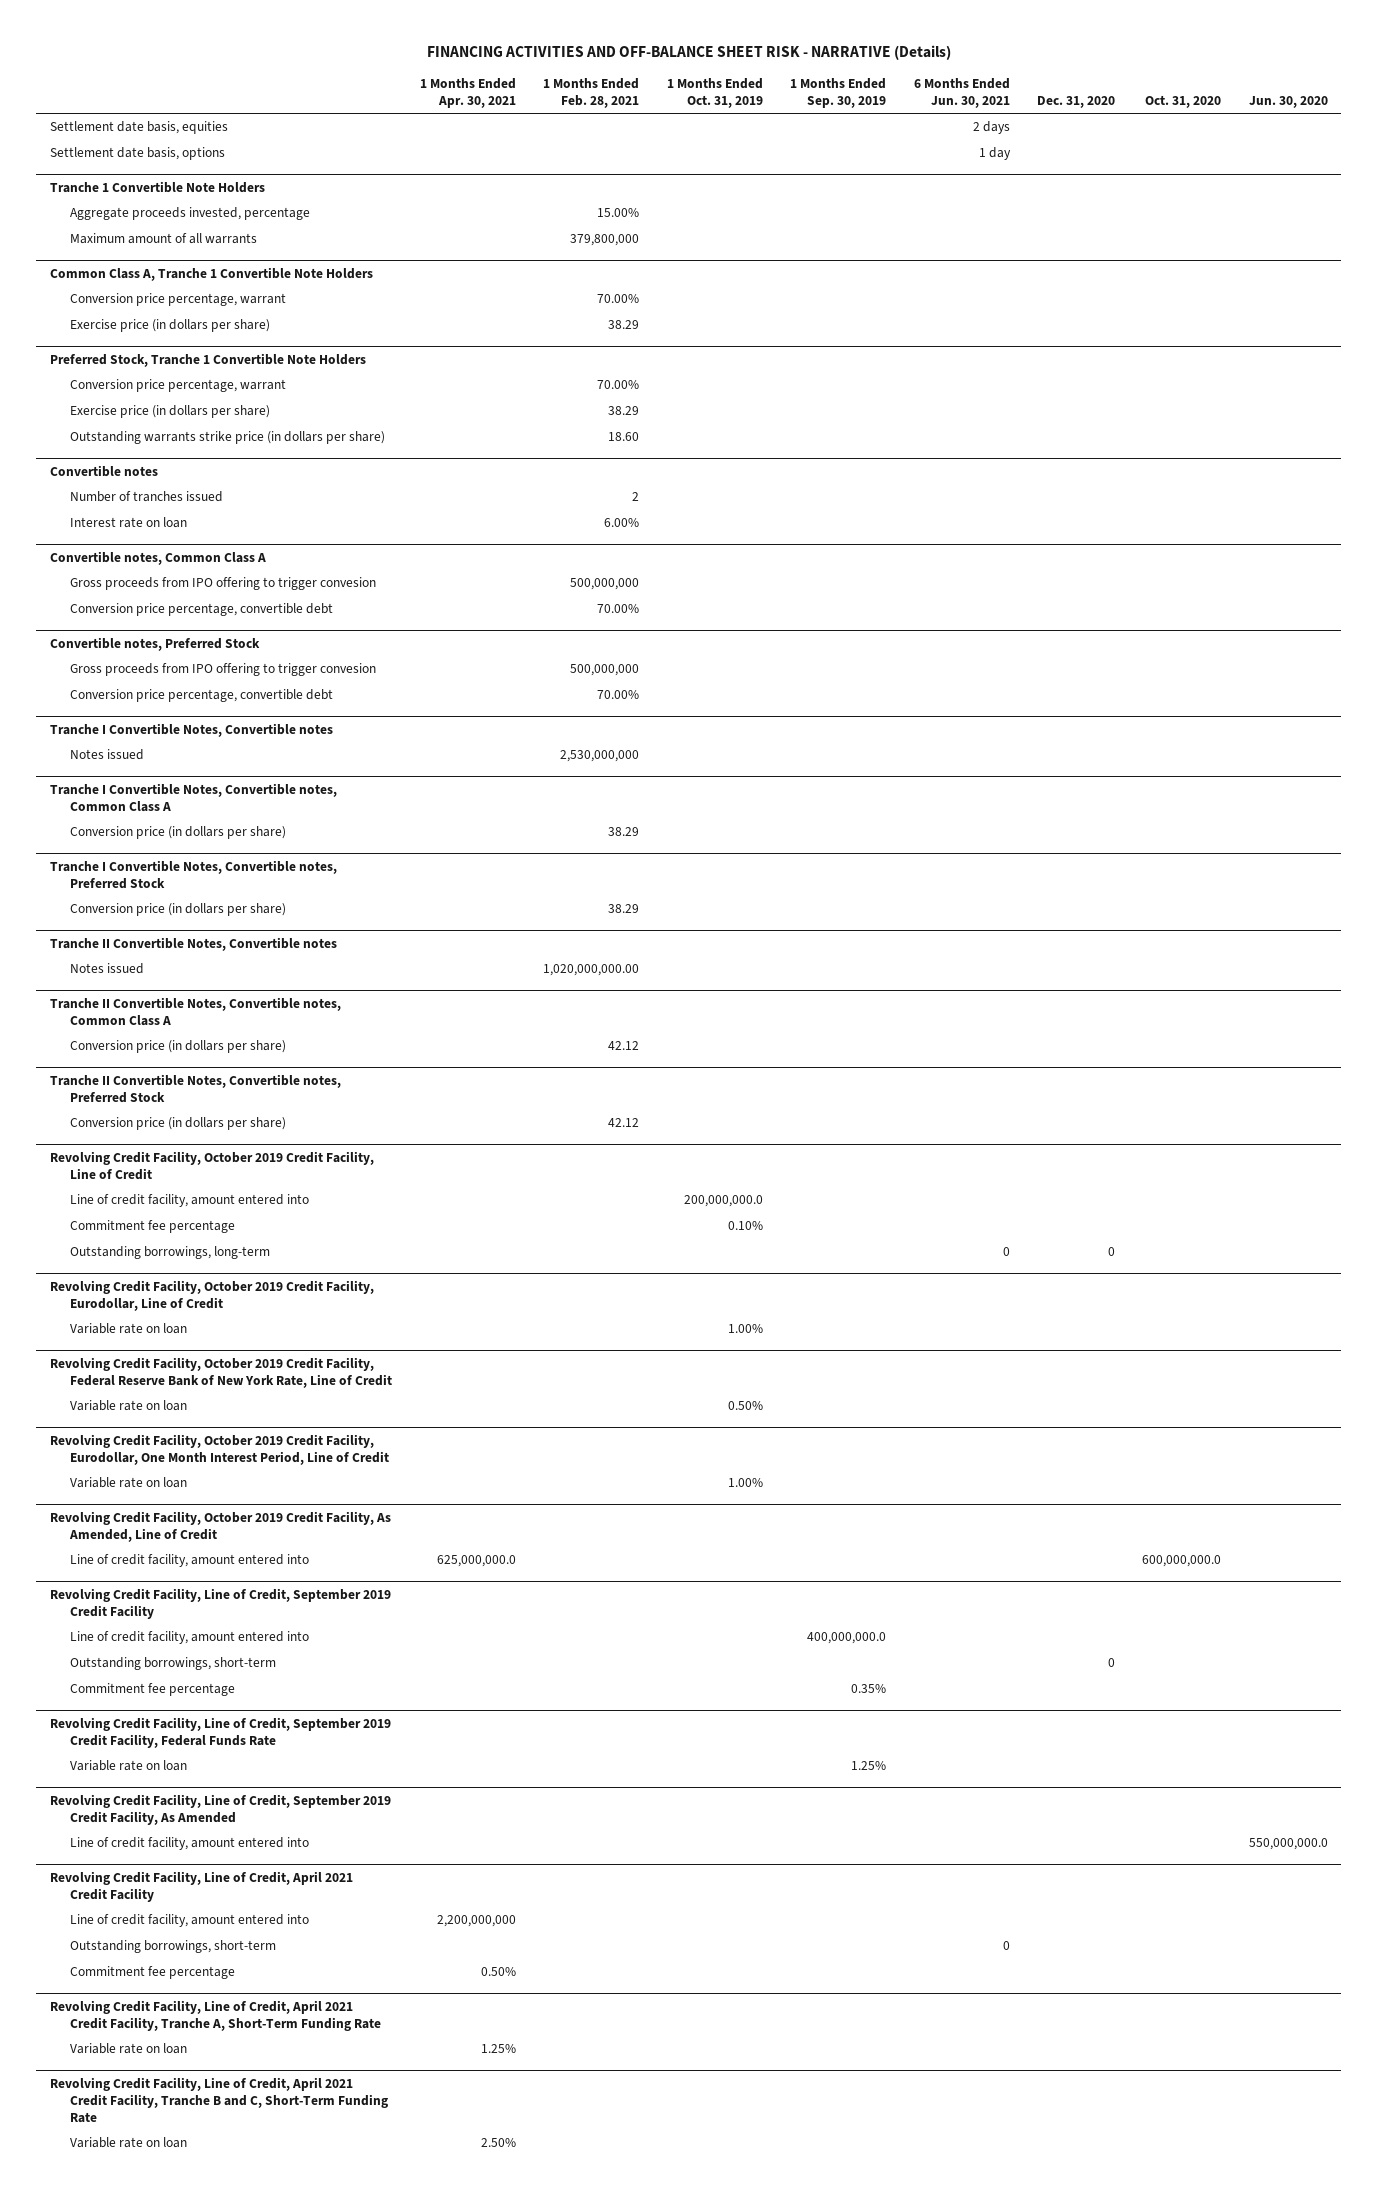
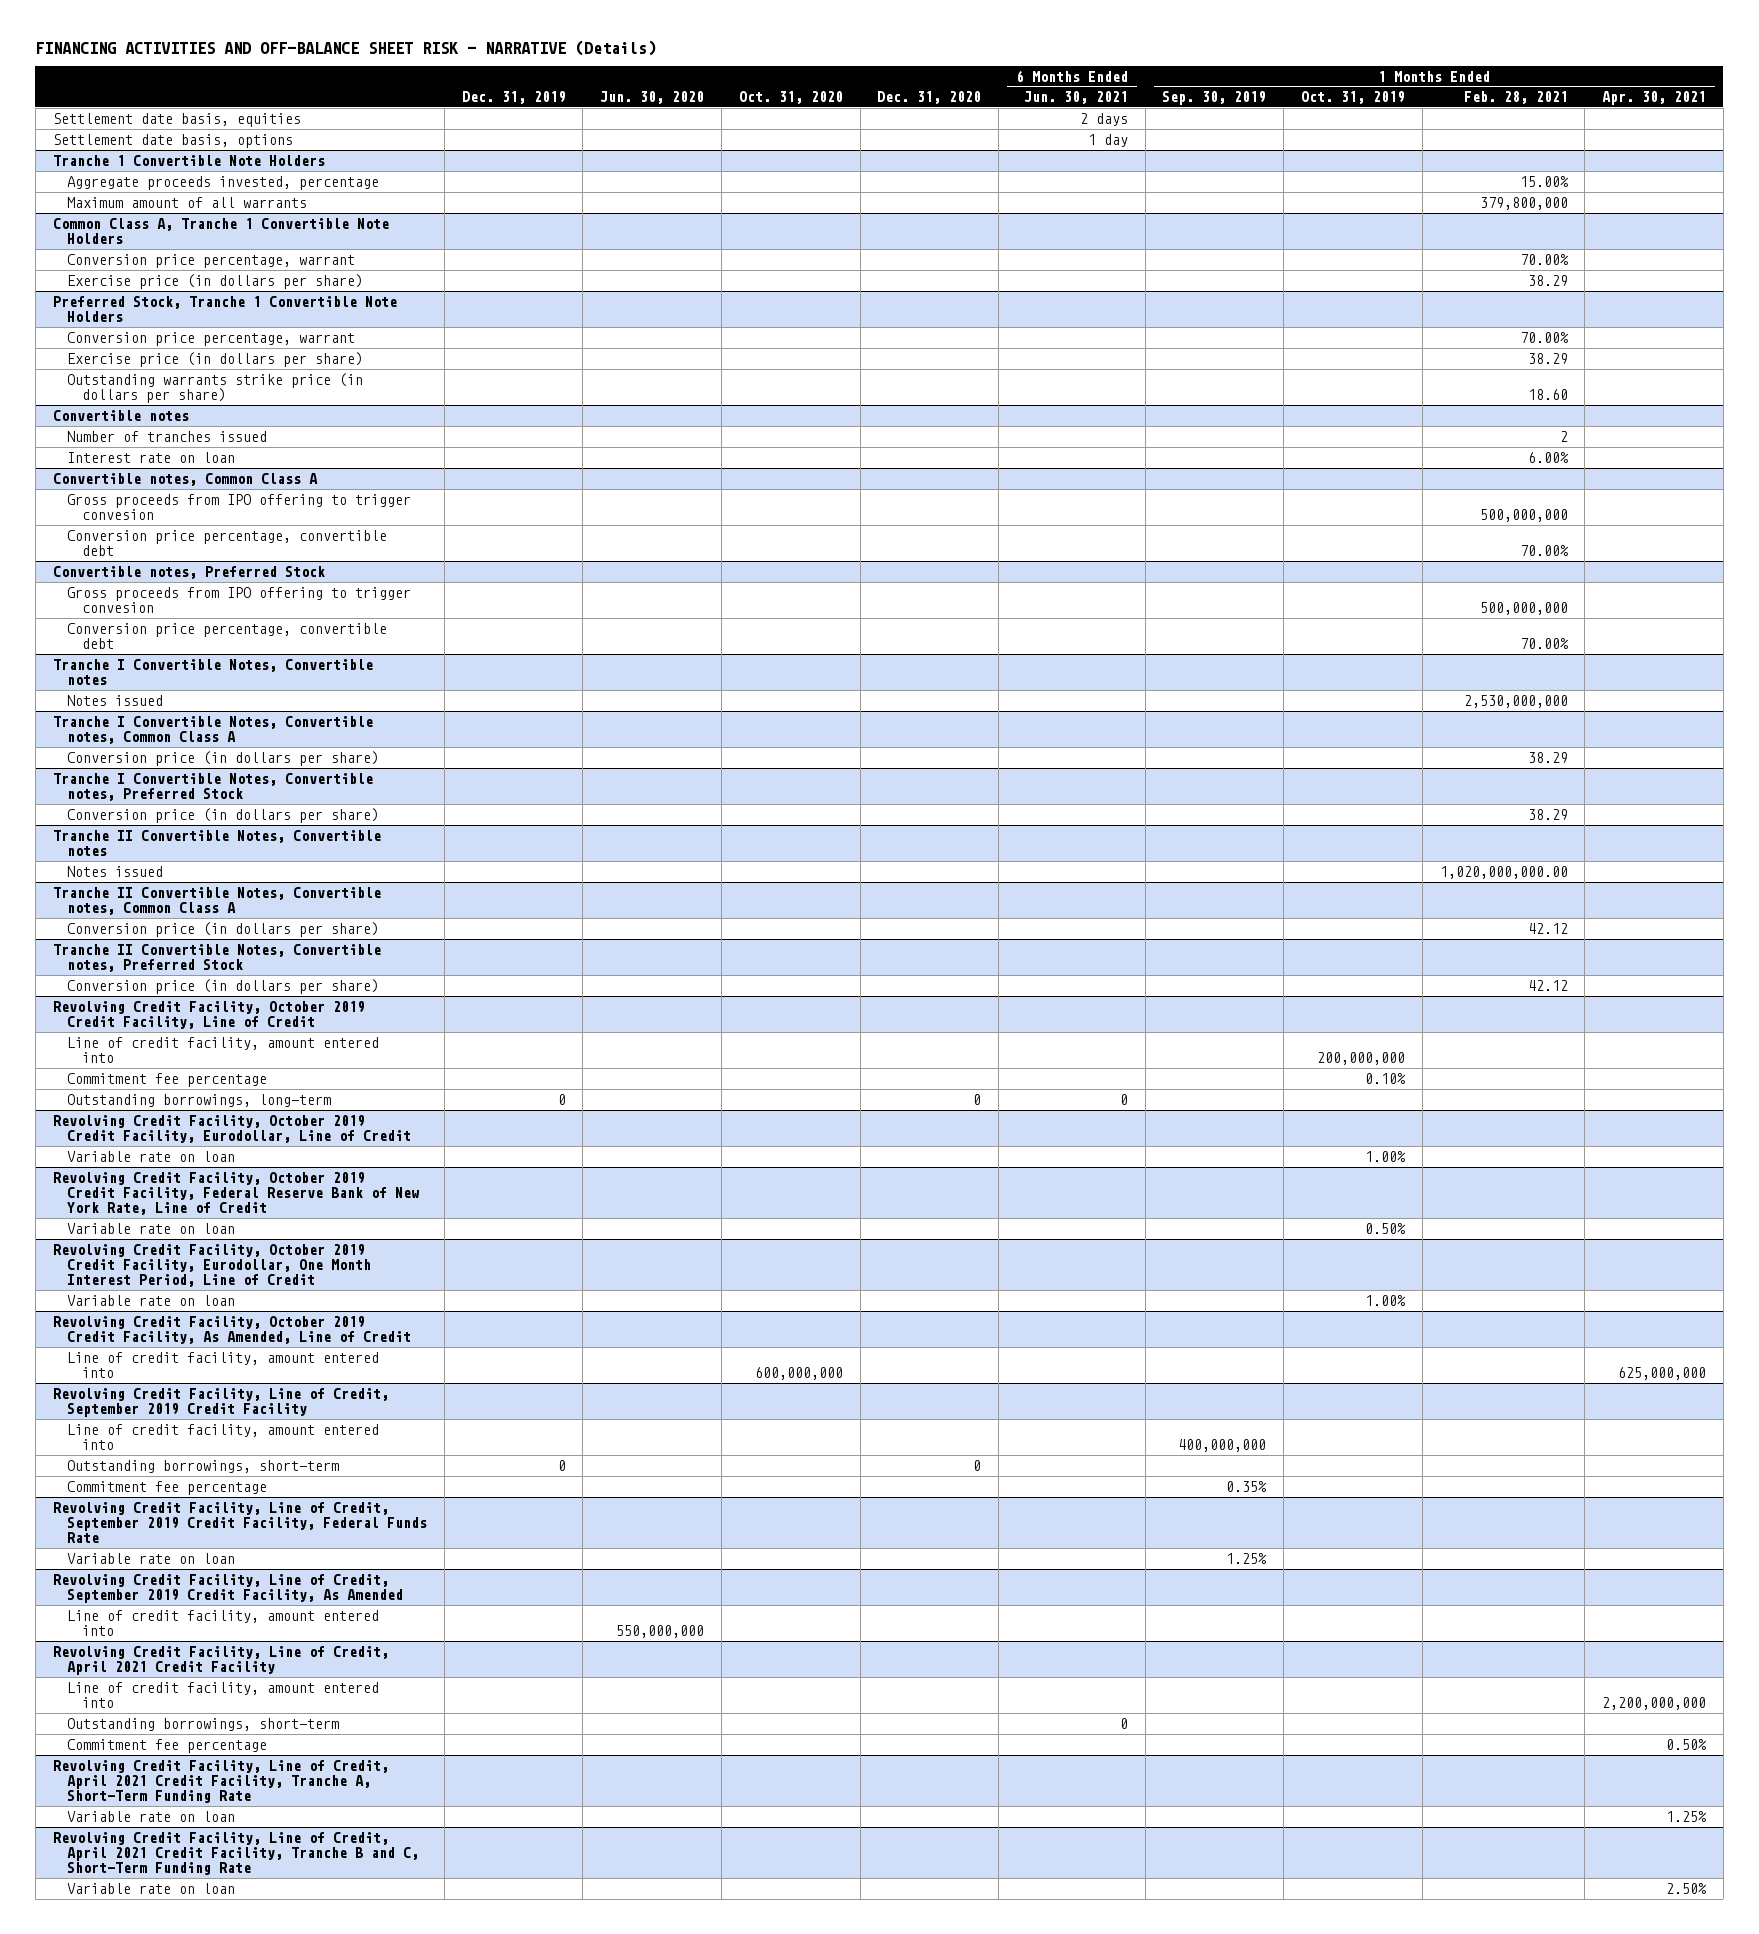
- | 1 Months Ended Apr. 30, 2021 | 1 Months Ended Feb. 28, 2021 | 1 Months Ended Oct. 31, 2019 | 1 Months Ended Sep. 30, 2019 | 6 Months Ended Jun. 30, 2021 | Dec. 31, 2020 | Oct. 31, 2020 | Jun. 30, 2020
+ | Dec. 31, 2019 | Jun. 30, 2020 | Oct. 31, 2020 | Dec. 31, 2020 | 6 Months Ended Jun. 30, 2021 | 1 Months Ended Sep. 30, 2019 | 1 Months Ended Oct. 31, 2019 | 1 Months Ended Feb. 28, 2021 | 1 Months Ended Apr. 30, 2021
@ Revolving Credit Facility, October 2019 Credit Facility, Line of Credit
- Line of credit facility, amount entered into | | | 200,000,000.0 | | | | |
+ Line of credit facility, amount entered into | | | | | | | 200,000,000 | |
@ Revolving Credit Facility, October 2019 Credit Facility, As Amended, Line of Credit
- Line of credit facility, amount entered into | 625,000,000.0 | | | | | | 600,000,000.0 |
+ Line of credit facility, amount entered into | | | 600,000,000 | | | | | | 625,000,000
@ Revolving Credit Facility, Line of Credit, September 2019 Credit Facility
- Line of credit facility, amount entered into | | | | 400,000,000.0 | | | |
+ Line of credit facility, amount entered into | | | | | | 400,000,000 | | |
@ Revolving Credit Facility, Line of Credit, September 2019 Credit Facility, As Amended
- Line of credit facility, amount entered into | | | | | | | | 550,000,000.0
+ Line of credit facility, amount entered into | | 550,000,000 | | | | | | |

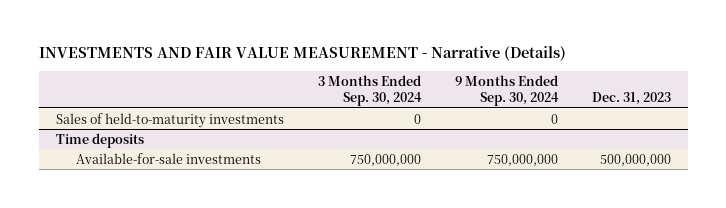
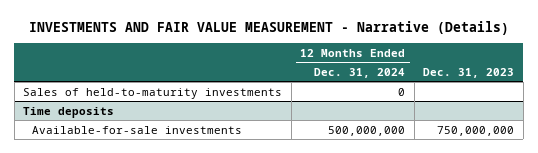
- | 3 Months Ended Sep. 30, 2024 | 9 Months Ended Sep. 30, 2024 | Dec. 31, 2023
+ | 12 Months Ended Dec. 31, 2024 | Dec. 31, 2023
@ Time deposits
- Available-for-sale investments | 750,000,000 | 750,000,000 | 500,000,000
+ Available-for-sale investments | 500,000,000 | 750,000,000

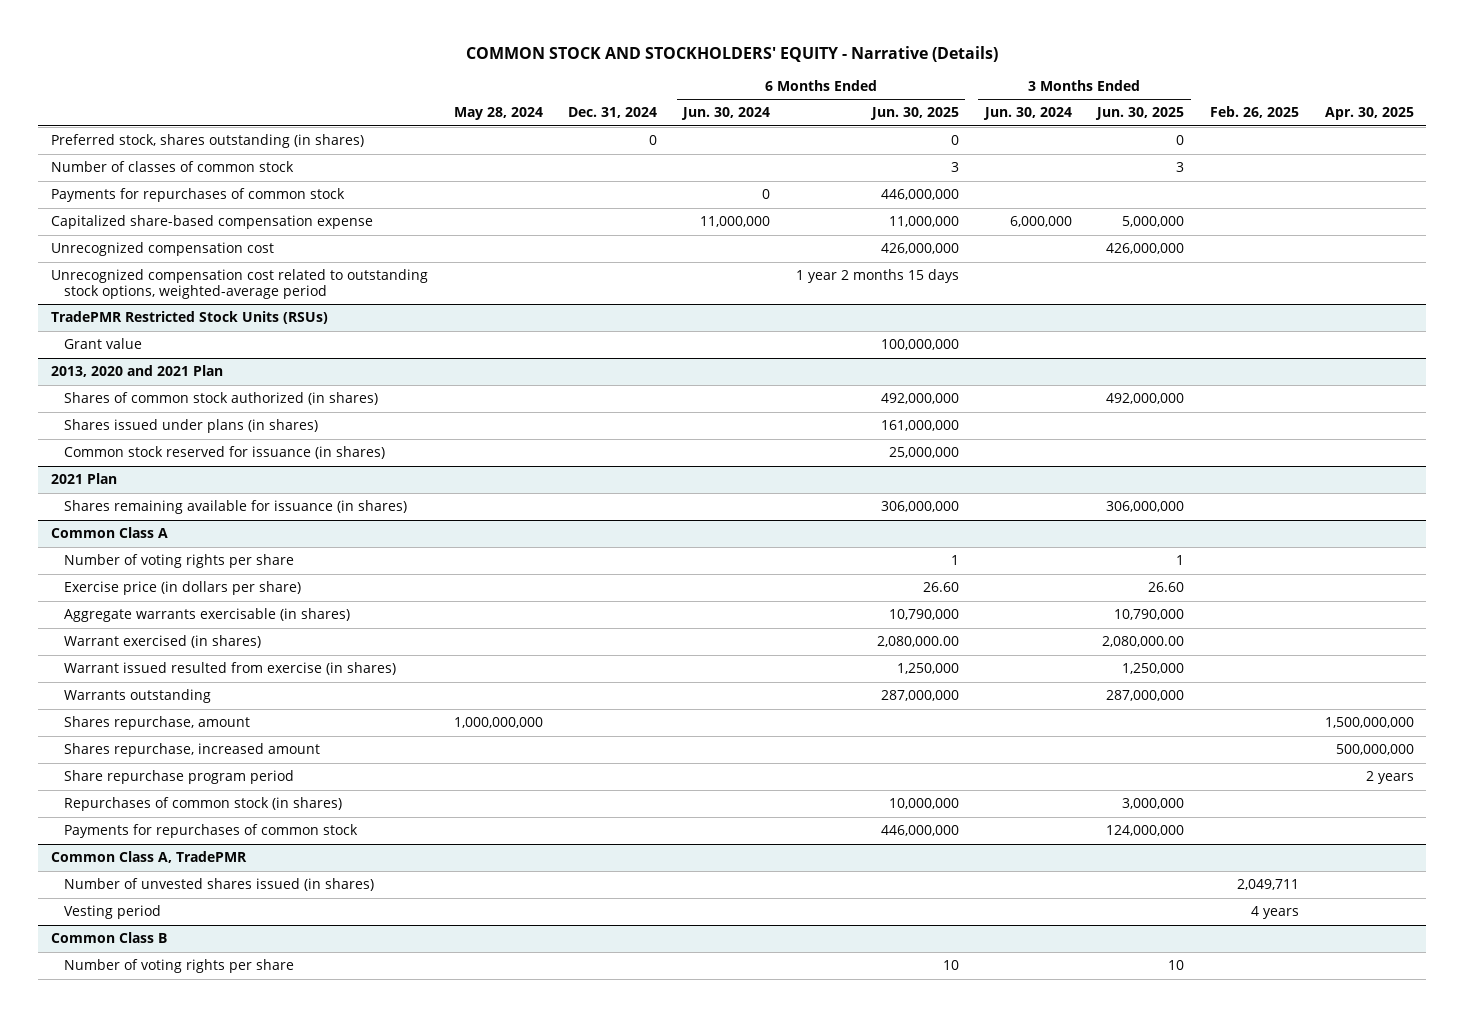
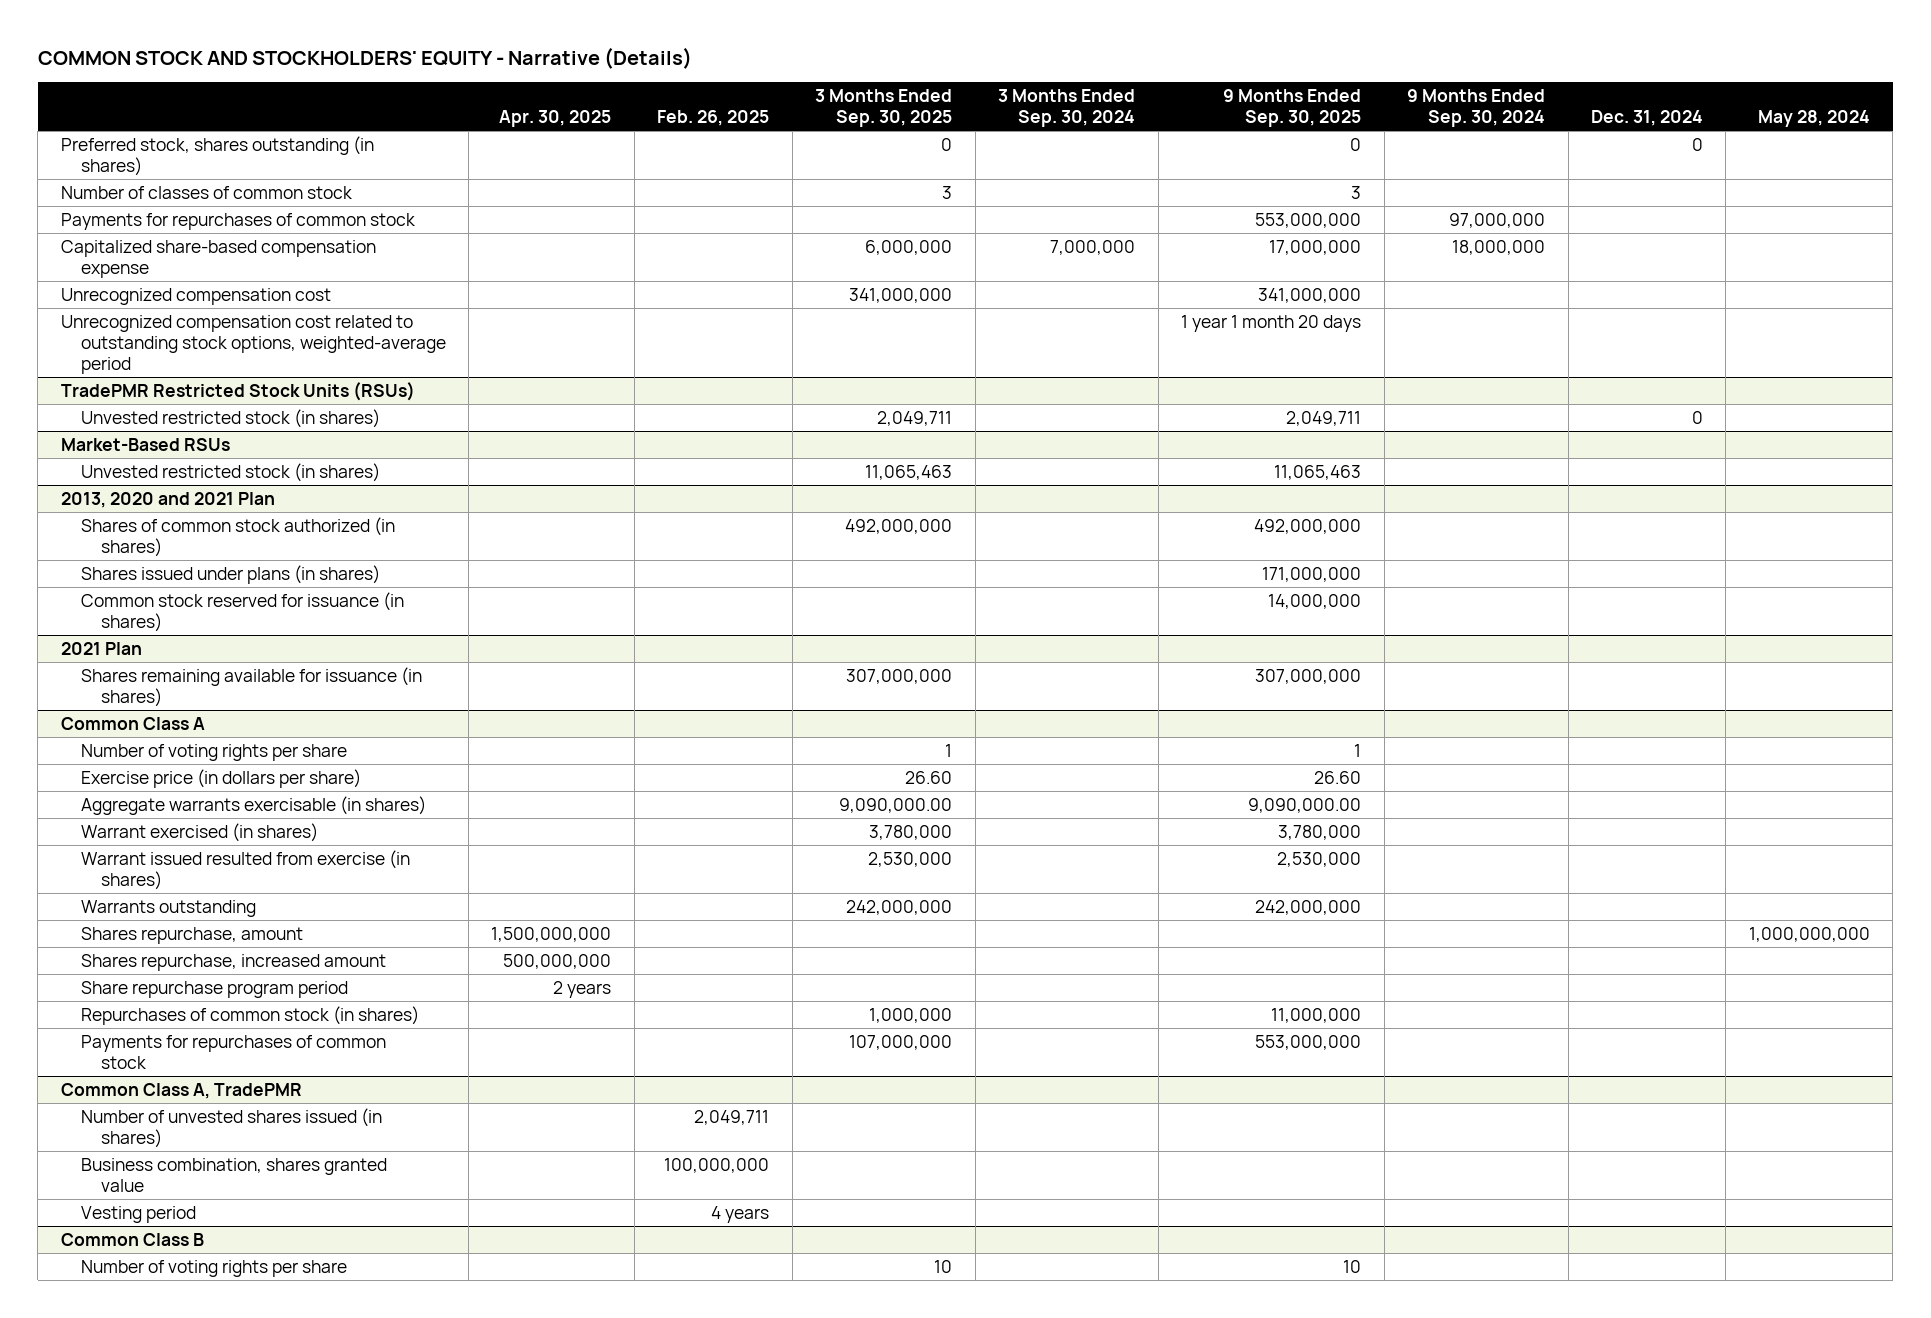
- | May 28, 2024 | Dec. 31, 2024 | 6 Months Ended Jun. 30, 2024 | 6 Months Ended Jun. 30, 2025 | 3 Months Ended Jun. 30, 2024 | 3 Months Ended Jun. 30, 2025 | Feb. 26, 2025 | Apr. 30, 2025
+ | Apr. 30, 2025 | Feb. 26, 2025 | 3 Months Ended Sep. 30, 2025 | 3 Months Ended Sep. 30, 2024 | 9 Months Ended Sep. 30, 2025 | 9 Months Ended Sep. 30, 2024 | Dec. 31, 2024 | May 28, 2024
@ TradePMR Restricted Stock Units (RSUs)
- Grant value | | | | 100,000,000 | | | |
+ Unvested restricted stock (in shares) | | | 2,049,711 | | 2,049,711 | | 0 |
+ Market-Based RSUs
+ Unvested restricted stock (in shares) | | | 11,065,463 | | 11,065,463 | | |
@ Common Class A, TradePMR
+ Business combination, shares granted value | | 100,000,000 | | | | | |

